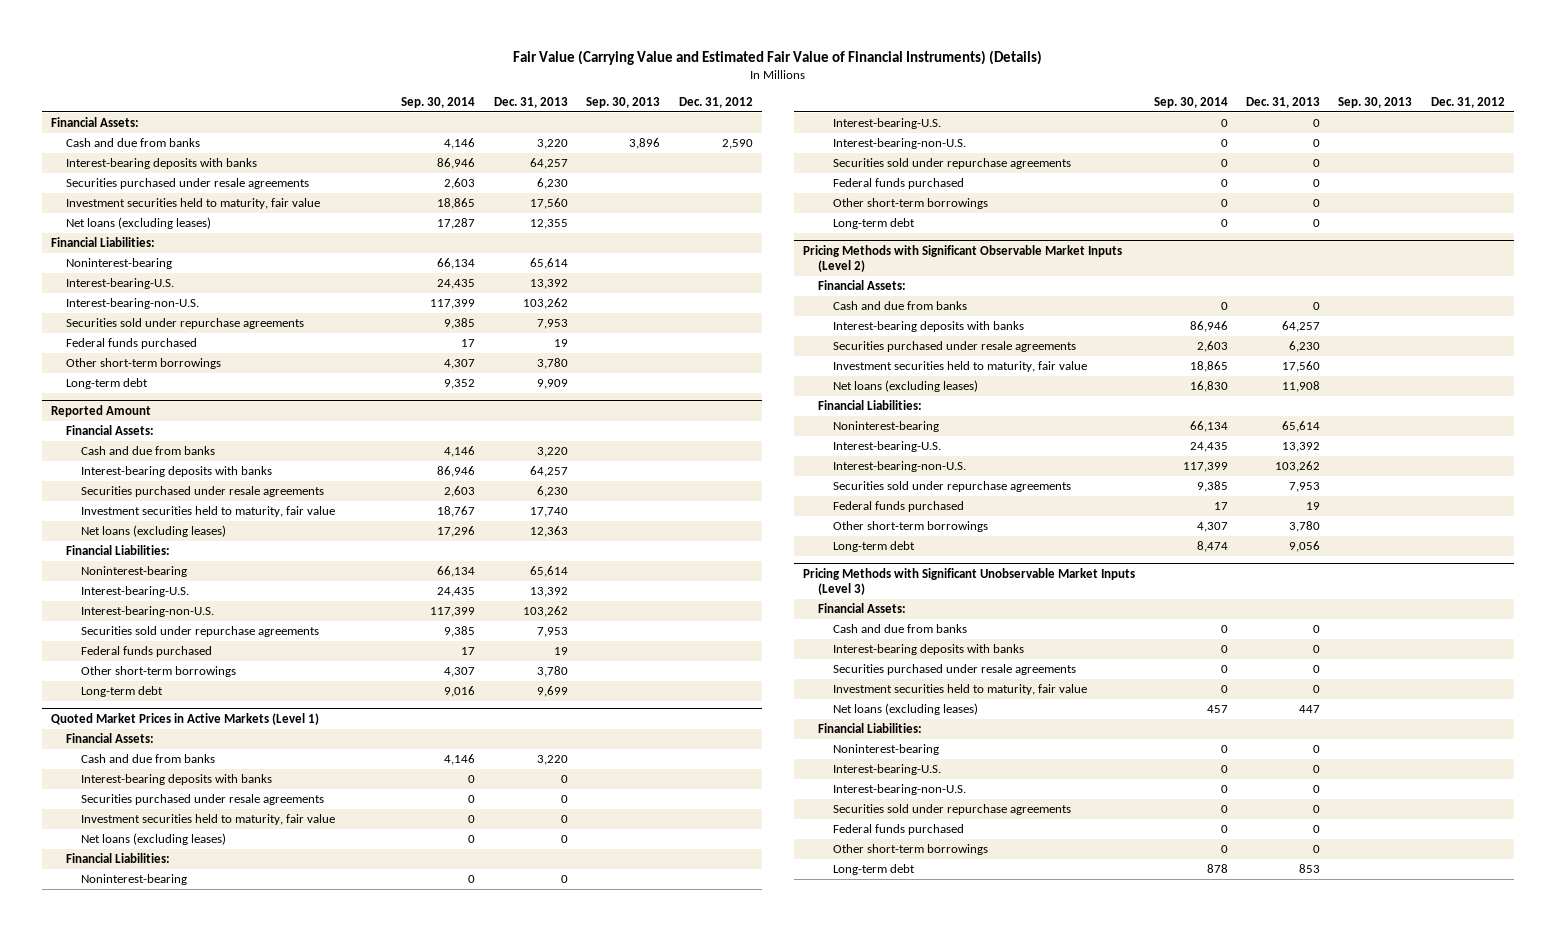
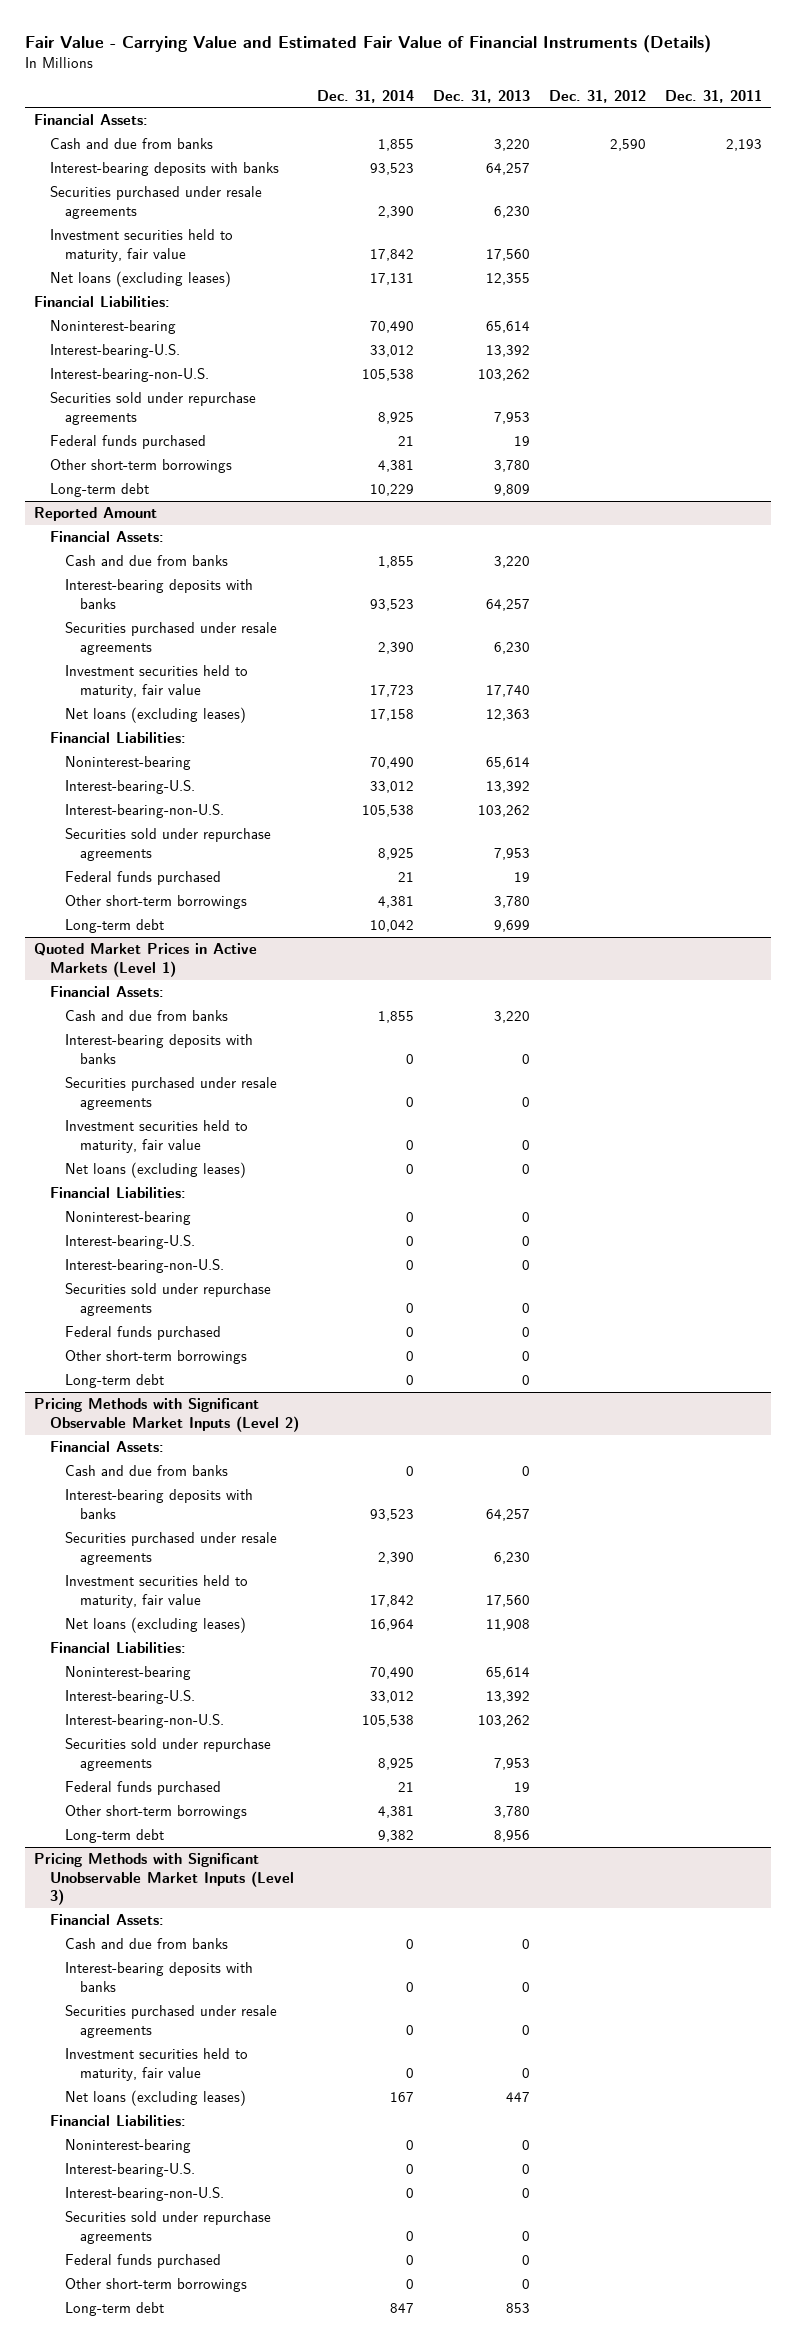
- Fair Value (Carrying Value and Estimated Fair Value of Financial Instruments) (Details)
+ Fair Value - Carrying Value and Estimated Fair Value of Financial Instruments (Details)
- | Sep. 30, 2014 | Dec. 31, 2013 | Sep. 30, 2013 | Dec. 31, 2012
+ | Dec. 31, 2014 | Dec. 31, 2013 | Dec. 31, 2012 | Dec. 31, 2011
- Long-term debt | 9,352 | 9,909 | |
+ Long-term debt | 10,229 | 9,809 | |
@ Pricing Methods with Significant Observable Market Inputs (Level 2)
- Long-term debt | 8,474 | 9,056 | |
+ Long-term debt | 9,382 | 8,956 | |

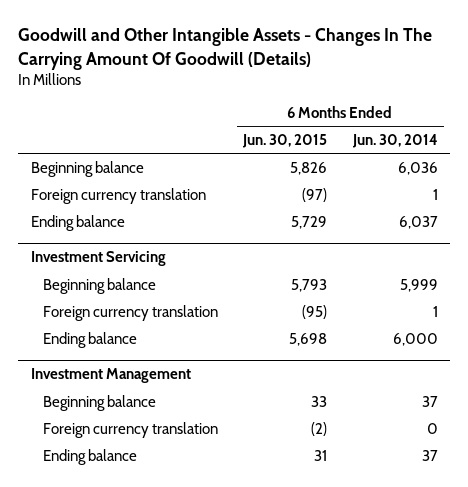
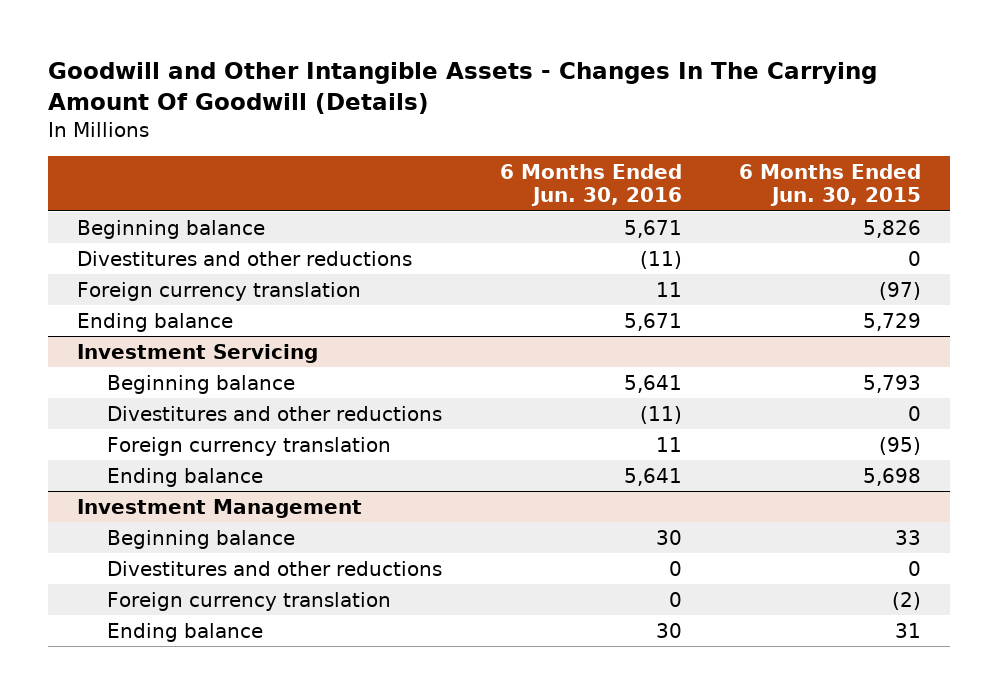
- | 6 Months Ended Jun. 30, 2015 | 6 Months Ended Jun. 30, 2014
+ | 6 Months Ended Jun. 30, 2016 | 6 Months Ended Jun. 30, 2015
+ Divestitures and other reductions | (11) | 0
@ Investment Servicing
+ Divestitures and other reductions | (11) | 0
@ Investment Management
+ Divestitures and other reductions | 0 | 0

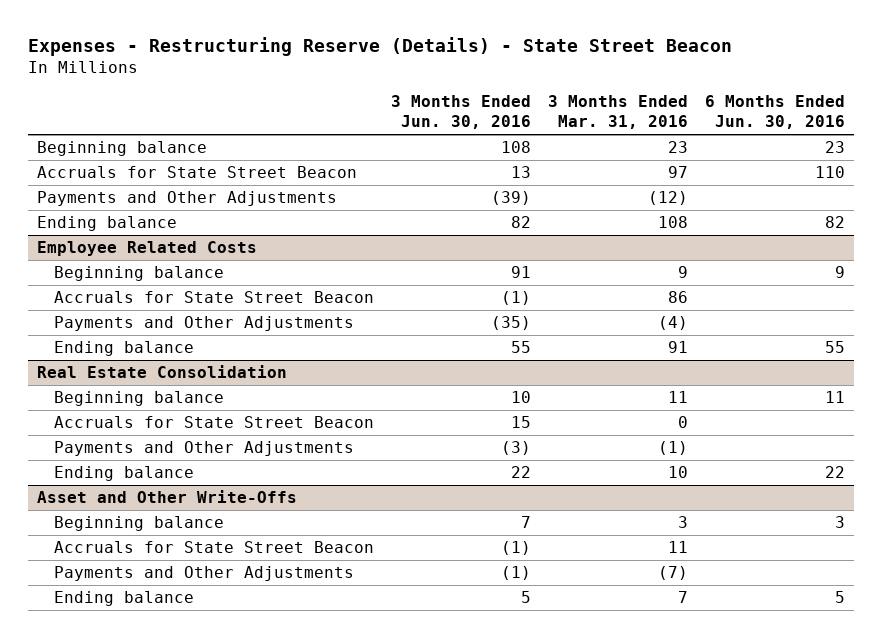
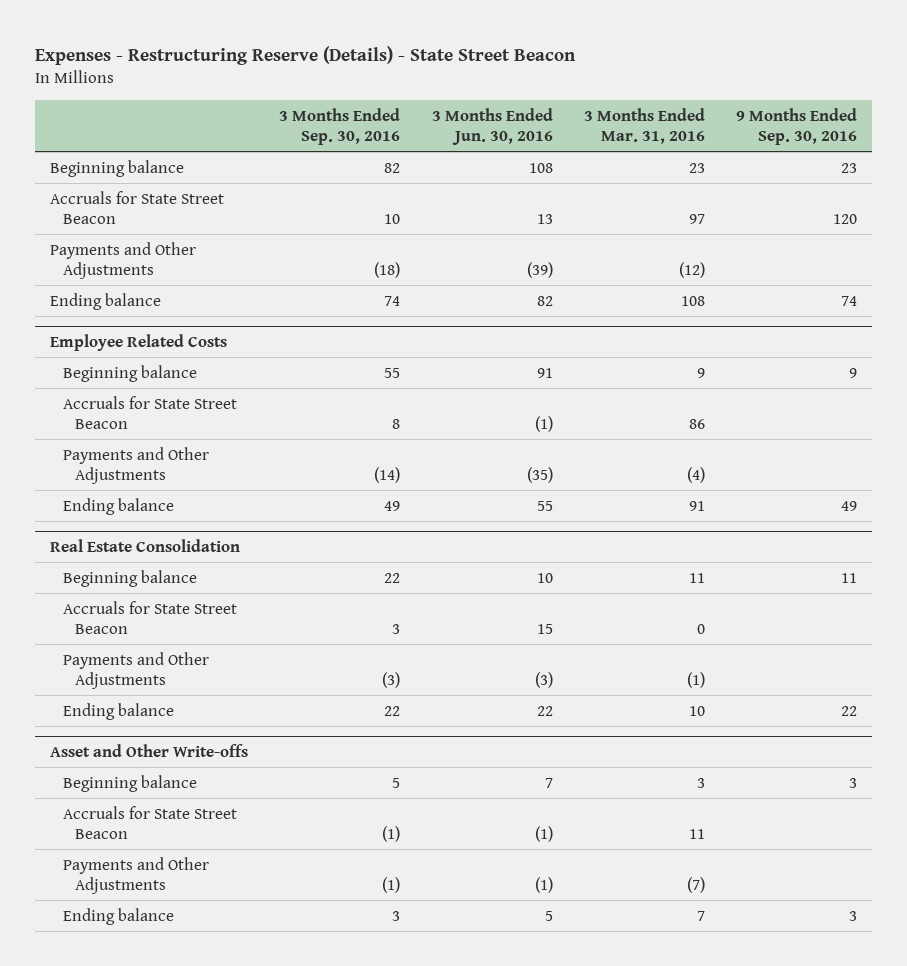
- | 3 Months Ended Jun. 30, 2016 | 3 Months Ended Mar. 31, 2016 | 6 Months Ended Jun. 30, 2016
+ | 3 Months Ended Sep. 30, 2016 | 3 Months Ended Jun. 30, 2016 | 3 Months Ended Mar. 31, 2016 | 9 Months Ended Sep. 30, 2016
- Asset and Other Write-Offs
+ Asset and Other Write-offs

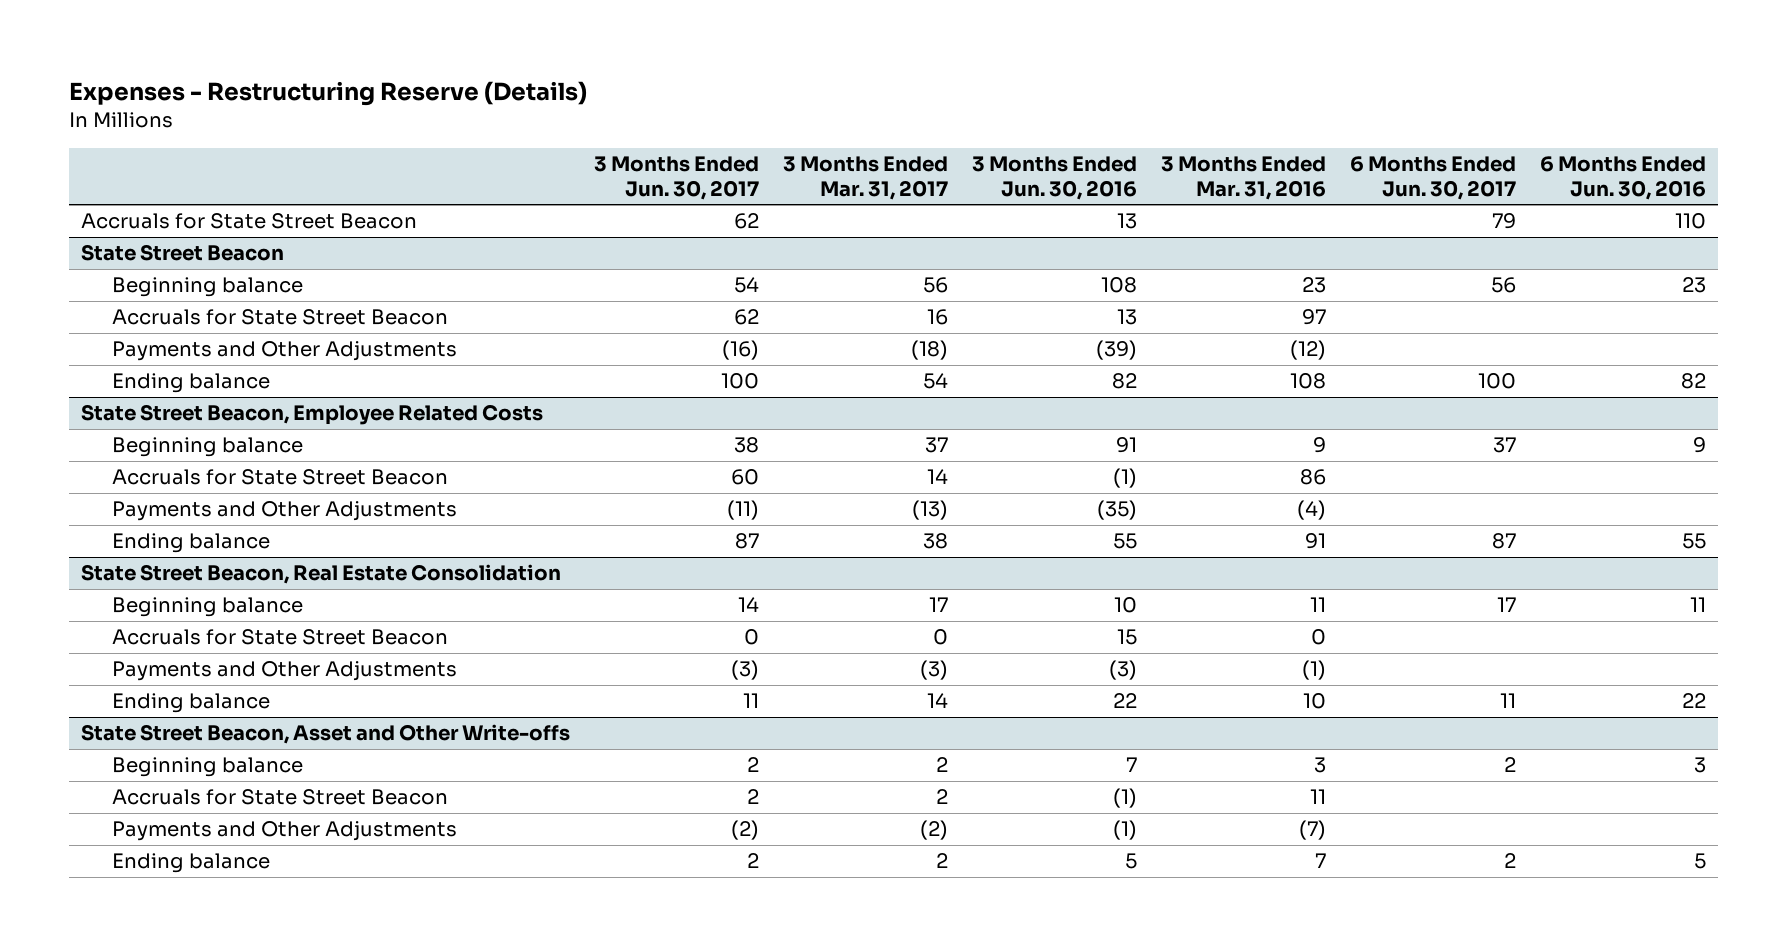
- Expenses - Restructuring Reserve (Details) - State Street Beacon
+ Expenses - Restructuring Reserve (Details)
- | 3 Months Ended Sep. 30, 2016 | 3 Months Ended Jun. 30, 2016 | 3 Months Ended Mar. 31, 2016 | 9 Months Ended Sep. 30, 2016
+ | 3 Months Ended Jun. 30, 2017 | 3 Months Ended Mar. 31, 2017 | 3 Months Ended Jun. 30, 2016 | 3 Months Ended Mar. 31, 2016 | 6 Months Ended Jun. 30, 2017 | 6 Months Ended Jun. 30, 2016
+ Accruals for State Street Beacon | 62 | | 13 | | 79 | 110
+ State Street Beacon
- Employee Related Costs
+ State Street Beacon, Employee Related Costs
- Real Estate Consolidation
+ State Street Beacon, Real Estate Consolidation
- Asset and Other Write-offs
+ State Street Beacon, Asset and Other Write-offs

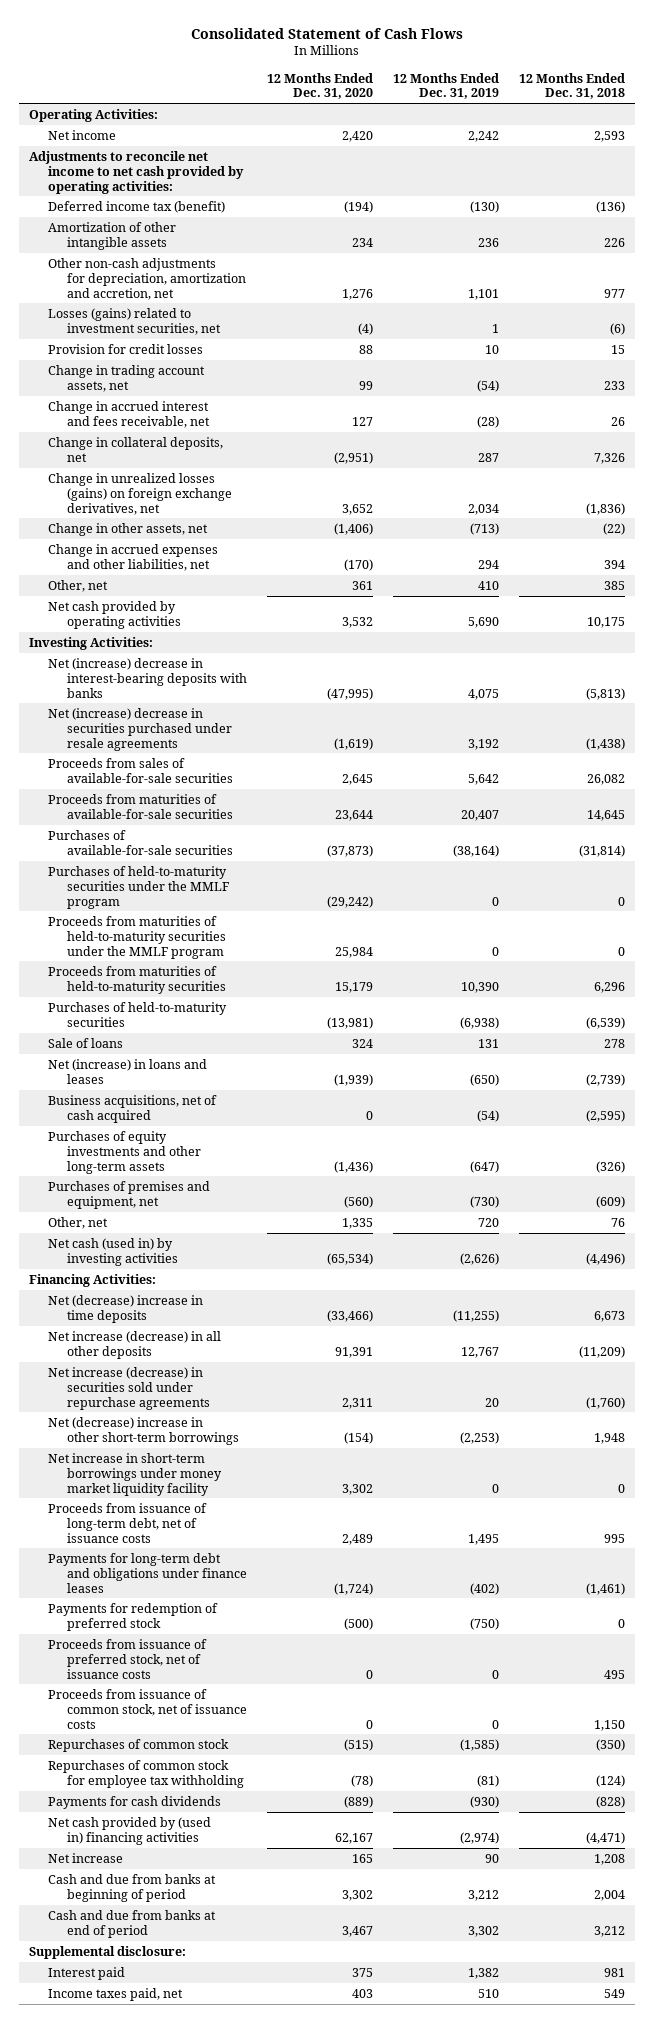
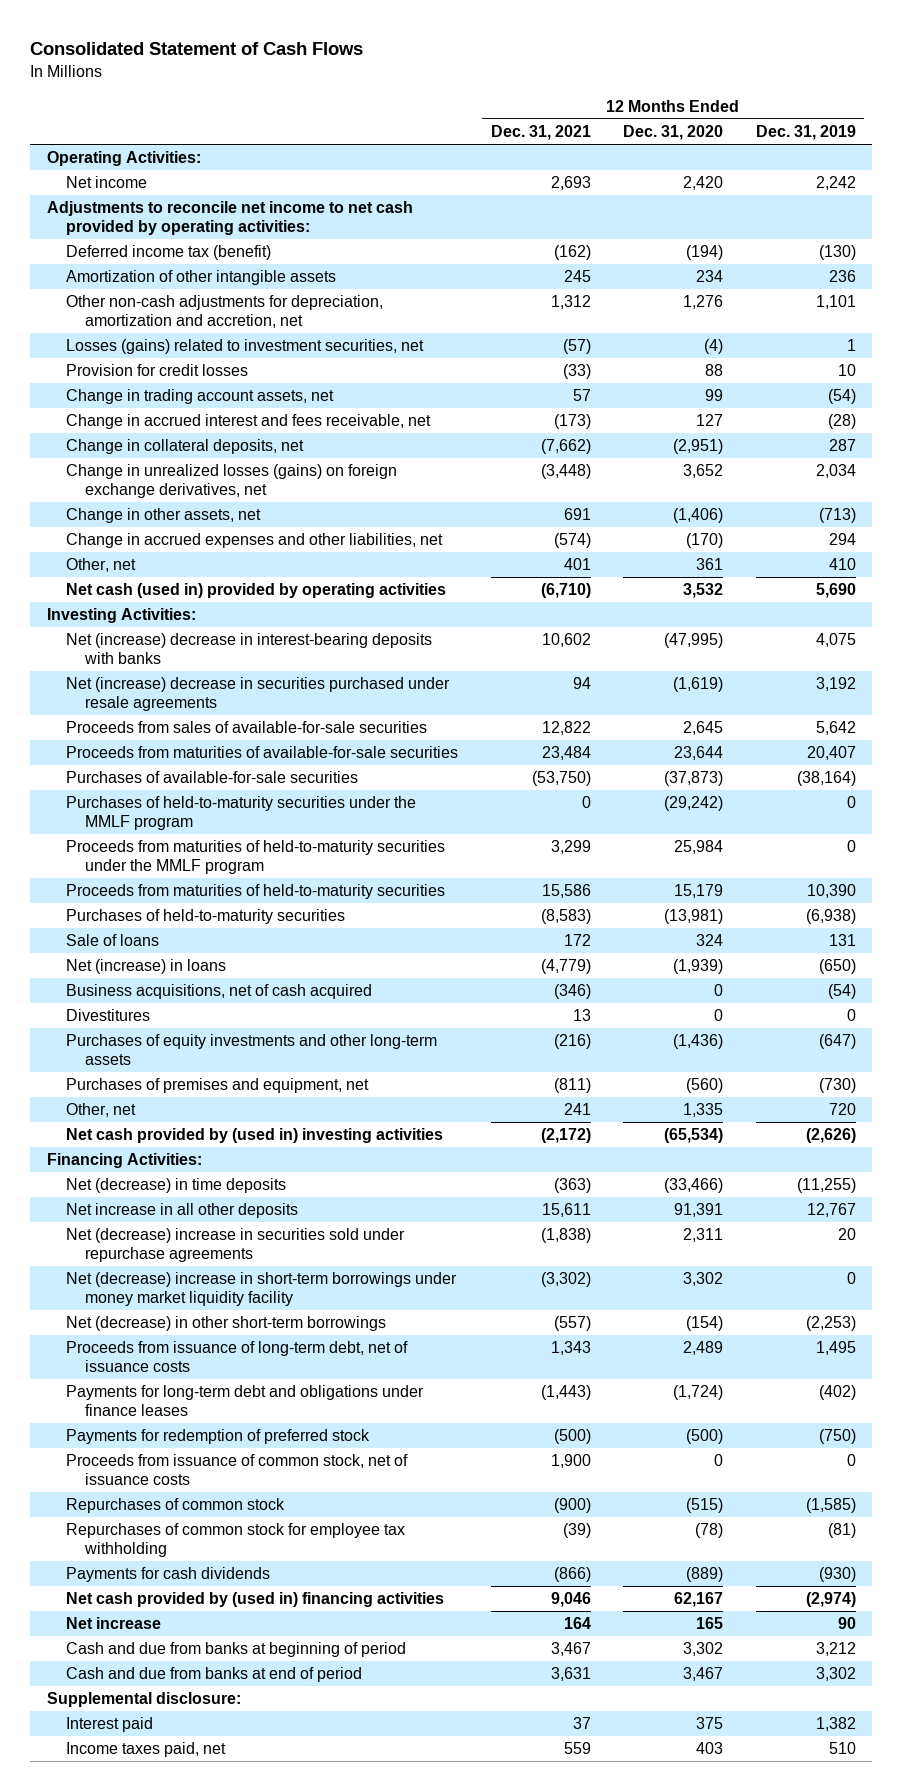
- | 12 Months Ended Dec. 31, 2020 | 12 Months Ended Dec. 31, 2019 | 12 Months Ended Dec. 31, 2018
+ | 12 Months Ended Dec. 31, 2021 | 12 Months Ended Dec. 31, 2020 | 12 Months Ended Dec. 31, 2019
- Net cash provided by operating activities | 3,532 | 5,690 | 10,175
+ Net cash (used in) provided by operating activities | (6,710) | 3,532 | 5,690
- Net (increase) in loans and leases | (1,939) | (650) | (2,739)
+ Net (increase) in loans | (4,779) | (1,939) | (650)
+ Divestitures | 13 | 0 | 0
- Net cash (used in) by investing activities | (65,534) | (2,626) | (4,496)
+ Net cash provided by (used in) investing activities | (2,172) | (65,534) | (2,626)
- Net (decrease) increase in time deposits | (33,466) | (11,255) | 6,673
- Net increase (decrease) in all other deposits | 91,391 | 12,767 | (11,209)
- Net increase (decrease) in securities sold under repurchase agreements | 2,311 | 20 | (1,760)
- Net (decrease) increase in other short-term borrowings | (154) | (2,253) | 1,948
- Net increase in short-term borrowings under money market liquidity facility | 3,302 | 0 | 0
+ Net (decrease) in time deposits | (363) | (33,466) | (11,255)
+ Net increase in all other deposits | 15,611 | 91,391 | 12,767
+ Net (decrease) increase in securities sold under repurchase agreements | (1,838) | 2,311 | 20
+ Net (decrease) increase in short-term borrowings under money market liquidity facility | (3,302) | 3,302 | 0
+ Net (decrease) in other short-term borrowings | (557) | (154) | (2,253)
- Proceeds from issuance of preferred stock, net of issuance costs | 0 | 0 | 495

